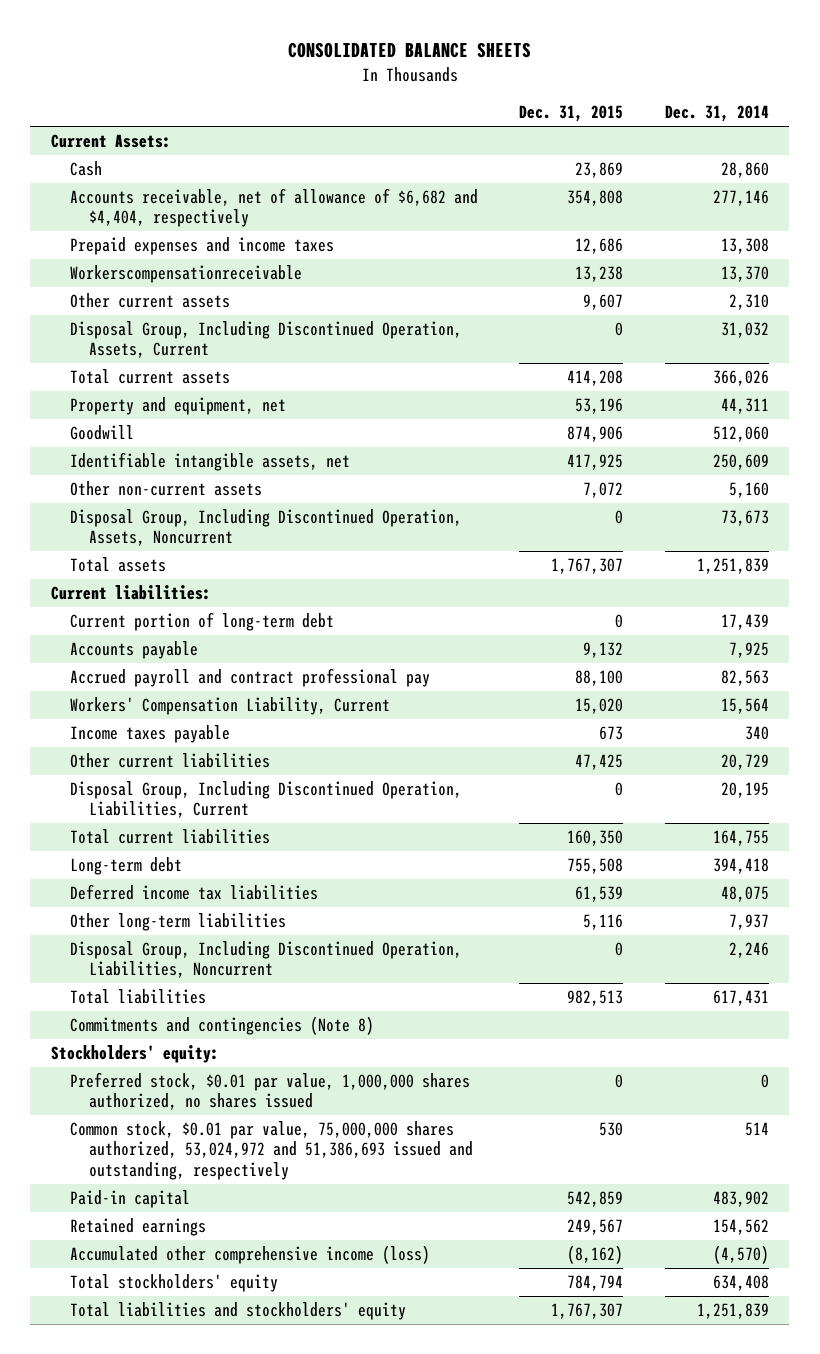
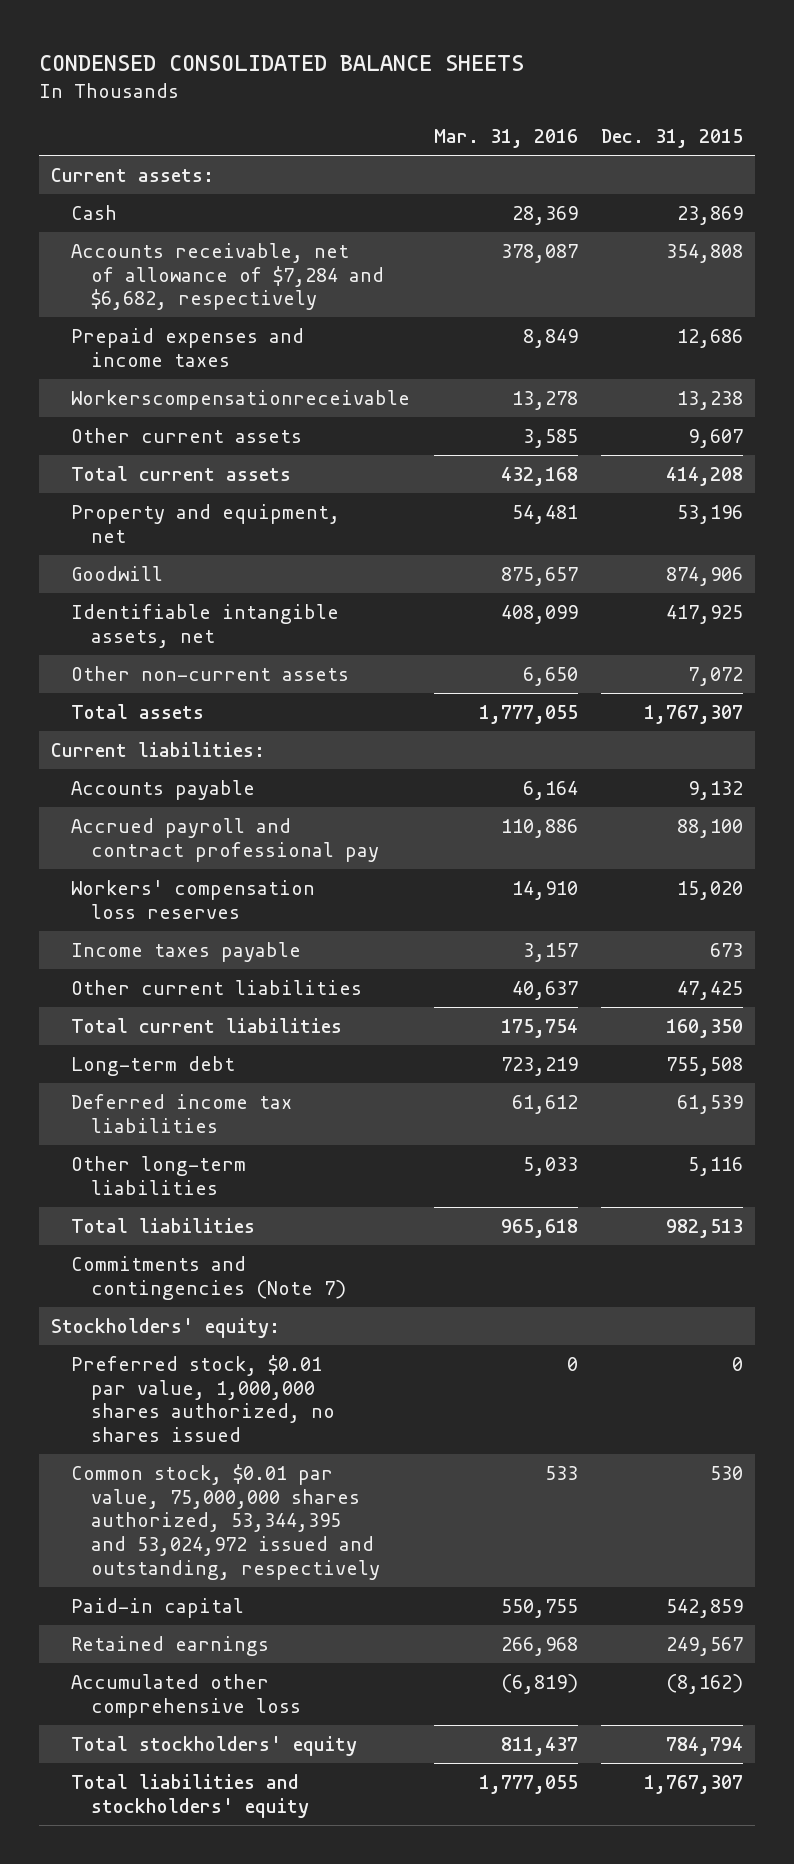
- CONSOLIDATED BALANCE SHEETS
+ CONDENSED CONSOLIDATED BALANCE SHEETS
- | Dec. 31, 2015 | Dec. 31, 2014
+ | Mar. 31, 2016 | Dec. 31, 2015
- Current Assets:
+ Current assets:
- Accounts receivable, net of allowance of $6,682 and $4,404, respectively | 354,808 | 277,146
+ Accounts receivable, net of allowance of $7,284 and $6,682, respectively | 378,087 | 354,808
- Disposal Group, Including Discontinued Operation, Assets, Current | 0 | 31,032
- Disposal Group, Including Discontinued Operation, Assets, Noncurrent | 0 | 73,673
- Current portion of long-term debt | 0 | 17,439
- Workers' Compensation Liability, Current | 15,020 | 15,564
+ Workers' compensation loss reserves | 14,910 | 15,020
- Disposal Group, Including Discontinued Operation, Liabilities, Current | 0 | 20,195
- Disposal Group, Including Discontinued Operation, Liabilities, Noncurrent | 0 | 2,246
- Commitments and contingencies (Note 8)
+ Commitments and contingencies (Note 7)
- Common stock, $0.01 par value, 75,000,000 shares authorized, 53,024,972 and 51,386,693 issued and outstanding, respectively | 530 | 514
+ Common stock, $0.01 par value, 75,000,000 shares authorized, 53,344,395 and 53,024,972 issued and outstanding, respectively | 533 | 530
- Accumulated other comprehensive income (loss) | (8,162) | (4,570)
+ Accumulated other comprehensive loss | (6,819) | (8,162)

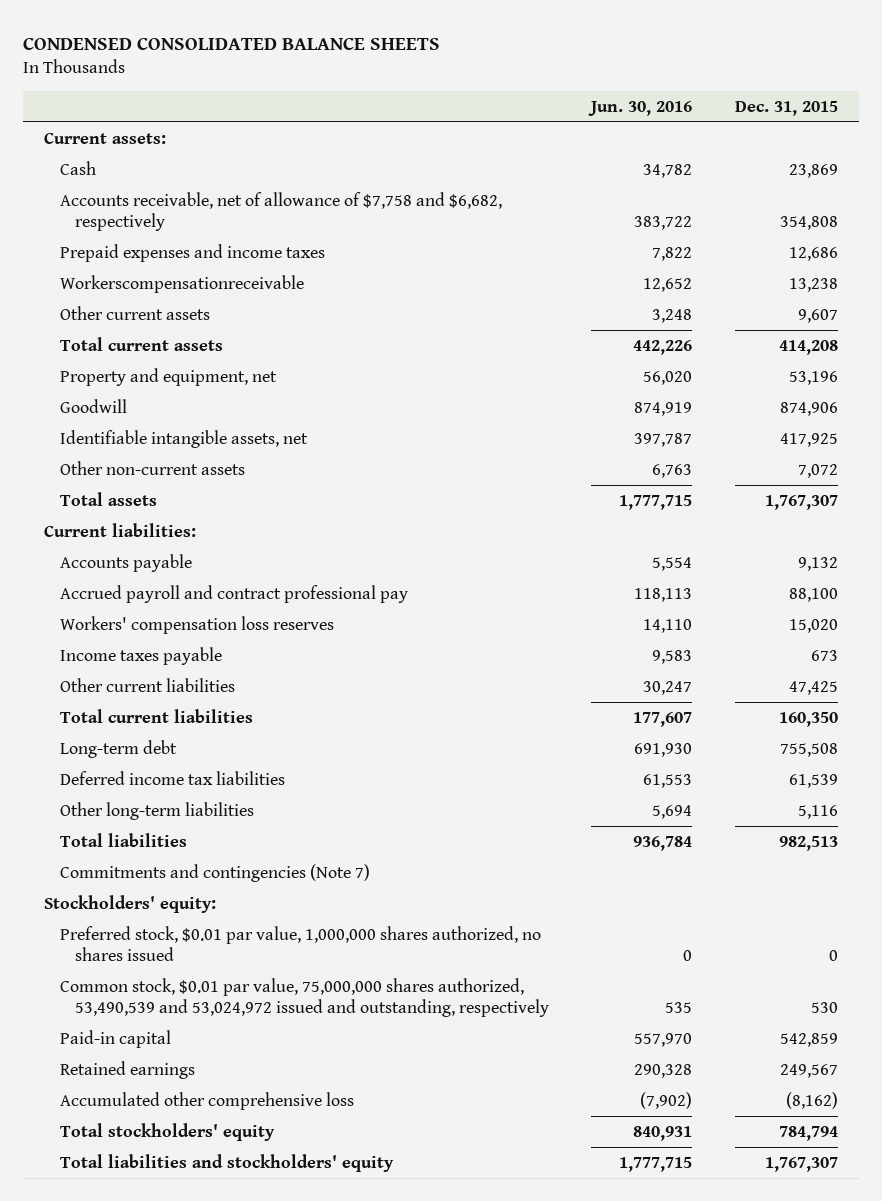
- | Mar. 31, 2016 | Dec. 31, 2015
+ | Jun. 30, 2016 | Dec. 31, 2015
- Accounts receivable, net of allowance of $7,284 and $6,682, respectively | 378,087 | 354,808
+ Accounts receivable, net of allowance of $7,758 and $6,682, respectively | 383,722 | 354,808
- Common stock, $0.01 par value, 75,000,000 shares authorized, 53,344,395 and 53,024,972 issued and outstanding, respectively | 533 | 530
+ Common stock, $0.01 par value, 75,000,000 shares authorized, 53,490,539 and 53,024,972 issued and outstanding, respectively | 535 | 530

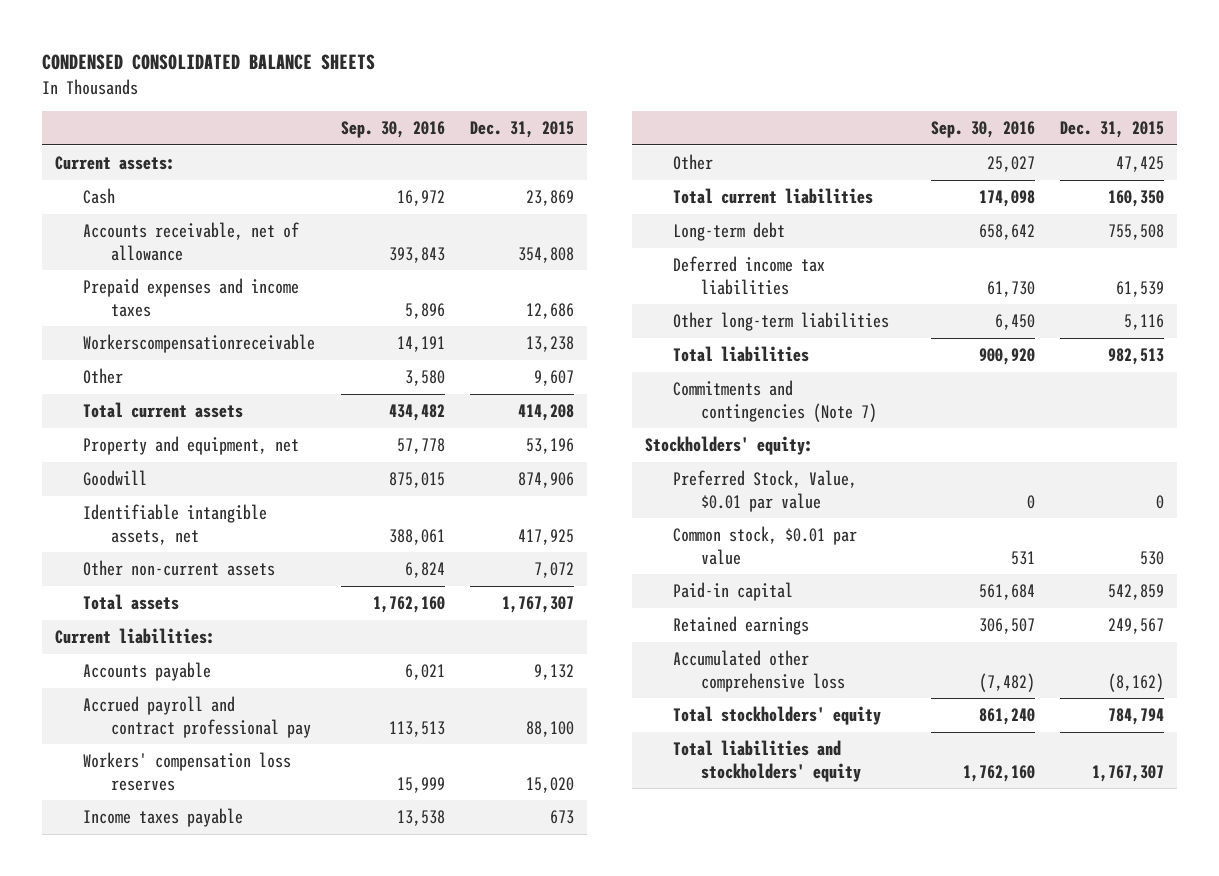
- | Jun. 30, 2016 | Dec. 31, 2015
+ | Sep. 30, 2016 | Dec. 31, 2015
- Accounts receivable, net of allowance of $7,758 and $6,682, respectively | 383,722 | 354,808
+ Accounts receivable, net of allowance | 393,843 | 354,808
- Other current assets | 3,248 | 9,607
+ Other | 3,580 | 9,607
- Other current liabilities | 30,247 | 47,425
+ Other | 25,027 | 47,425
- Preferred stock, $0.01 par value, 1,000,000 shares authorized, no shares issued | 0 | 0
- Common stock, $0.01 par value, 75,000,000 shares authorized, 53,490,539 and 53,024,972 issued and outstanding, respectively | 535 | 530
+ Preferred Stock, Value, $0.01 par value | 0 | 0
+ Common stock, $0.01 par value | 531 | 530

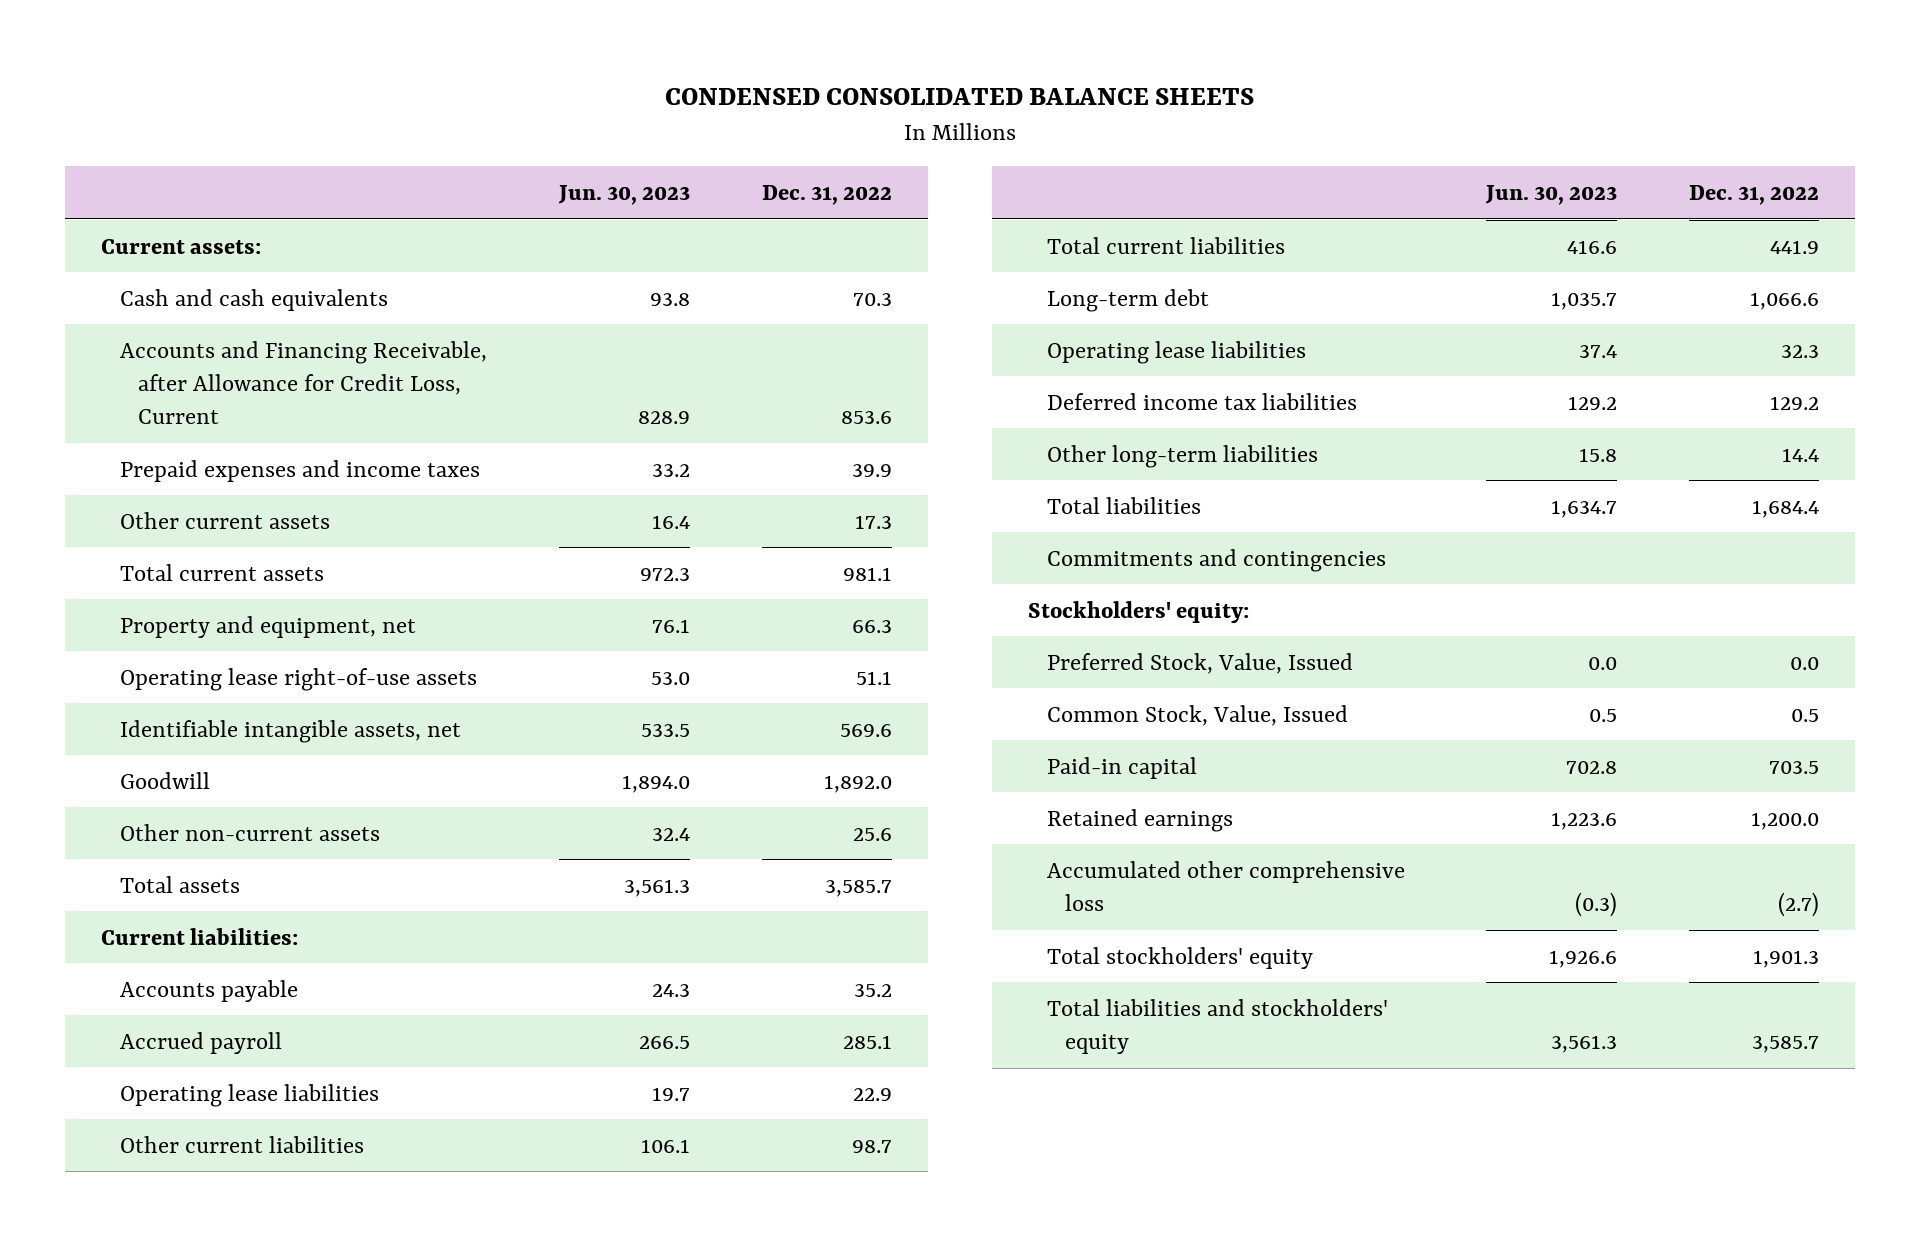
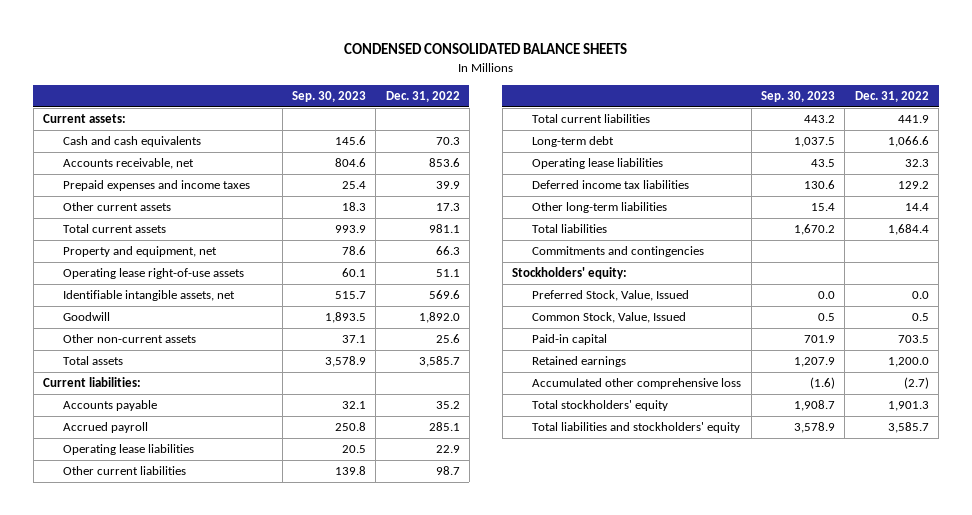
- | Jun. 30, 2023 | Dec. 31, 2022
+ | Sep. 30, 2023 | Dec. 31, 2022
- Accounts and Financing Receivable, after Allowance for Credit Loss, Current | 828.9 | 853.6
+ Accounts receivable, net | 804.6 | 853.6

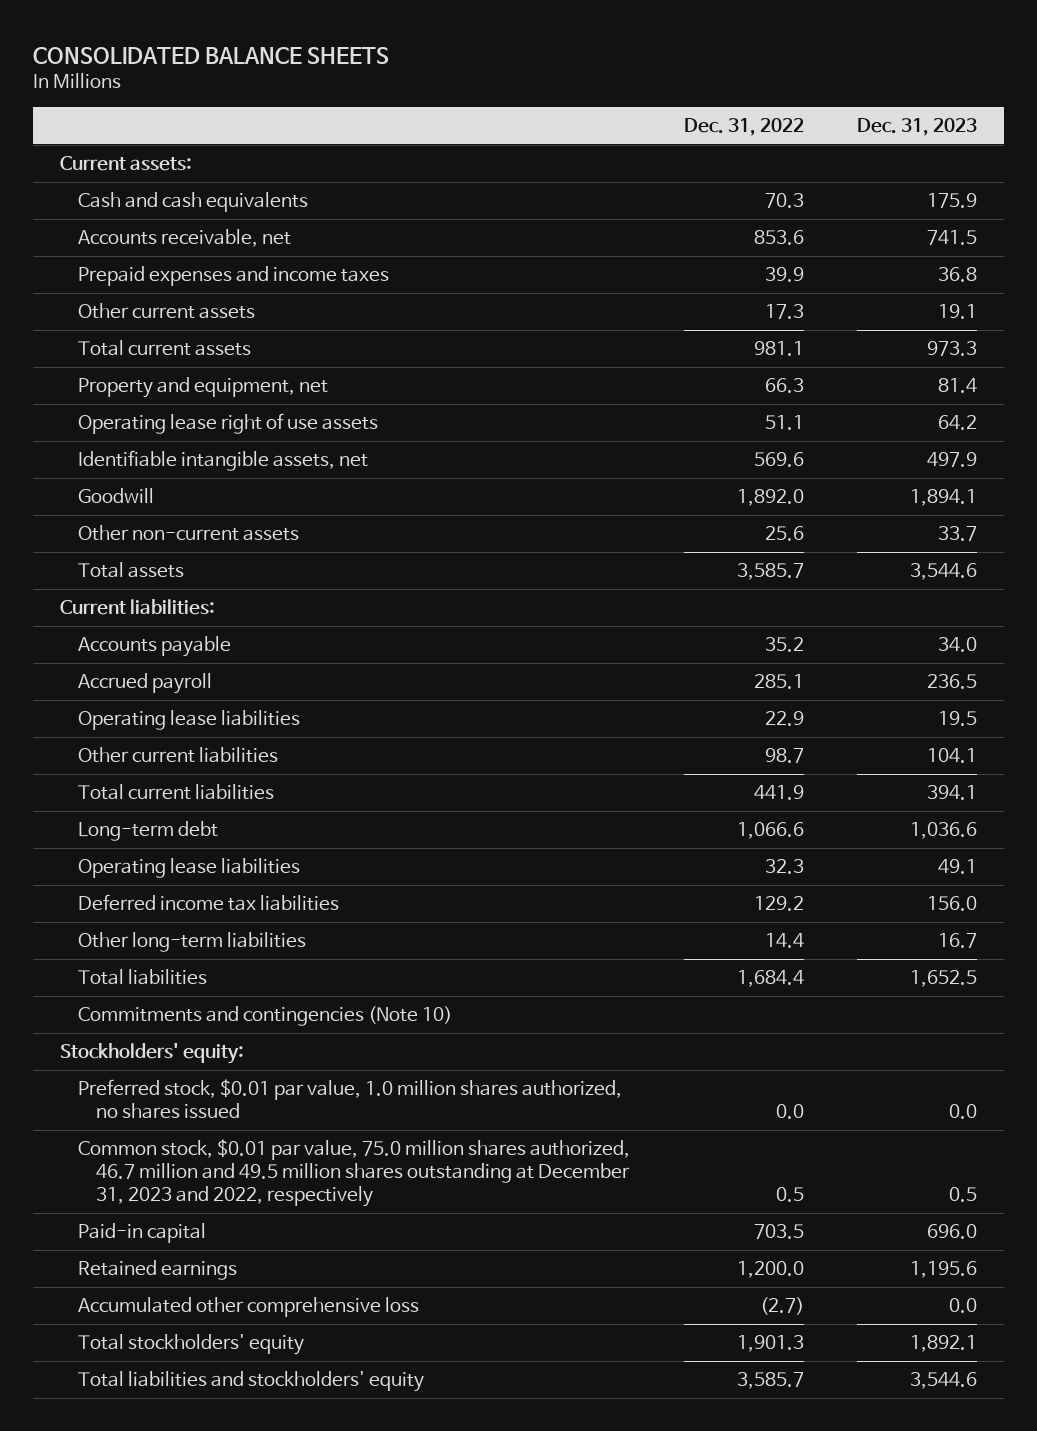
- CONDENSED CONSOLIDATED BALANCE SHEETS
+ CONSOLIDATED BALANCE SHEETS
- | Sep. 30, 2023 | Dec. 31, 2022
+ | Dec. 31, 2022 | Dec. 31, 2023
- Operating lease right-of-use assets | 60.1 | 51.1
+ Operating lease right of use assets | 51.1 | 64.2
- Commitments and contingencies
+ Commitments and contingencies (Note 10)
- Preferred Stock, Value, Issued | 0.0 | 0.0
- Common Stock, Value, Issued | 0.5 | 0.5
+ Preferred stock, $0.01 par value, 1.0 million shares authorized, no shares issued | 0.0 | 0.0
+ Common stock, $0.01 par value, 75.0 million shares authorized, 46.7 million and 49.5 million shares outstanding at December 31, 2023 and 2022, respectively | 0.5 | 0.5

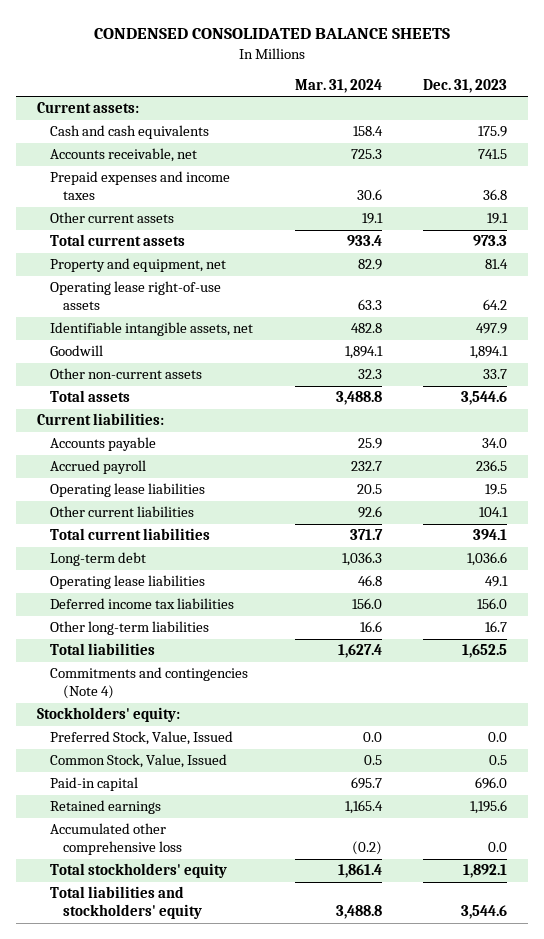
- CONSOLIDATED BALANCE SHEETS
+ CONDENSED CONSOLIDATED BALANCE SHEETS
- | Dec. 31, 2022 | Dec. 31, 2023
+ | Mar. 31, 2024 | Dec. 31, 2023
- Operating lease right of use assets | 51.1 | 64.2
+ Operating lease right-of-use assets | 63.3 | 64.2
- Commitments and contingencies (Note 10)
+ Commitments and contingencies (Note 4)
- Preferred stock, $0.01 par value, 1.0 million shares authorized, no shares issued | 0.0 | 0.0
- Common stock, $0.01 par value, 75.0 million shares authorized, 46.7 million and 49.5 million shares outstanding at December 31, 2023 and 2022, respectively | 0.5 | 0.5
+ Preferred Stock, Value, Issued | 0.0 | 0.0
+ Common Stock, Value, Issued | 0.5 | 0.5

